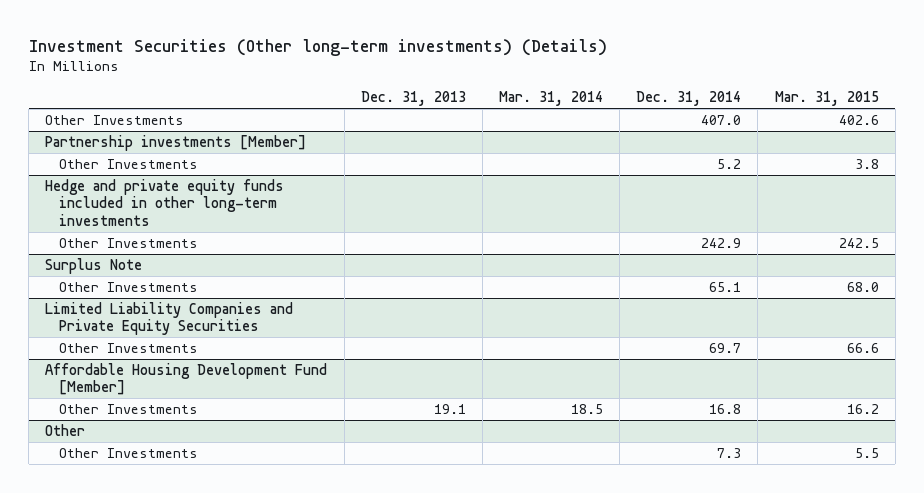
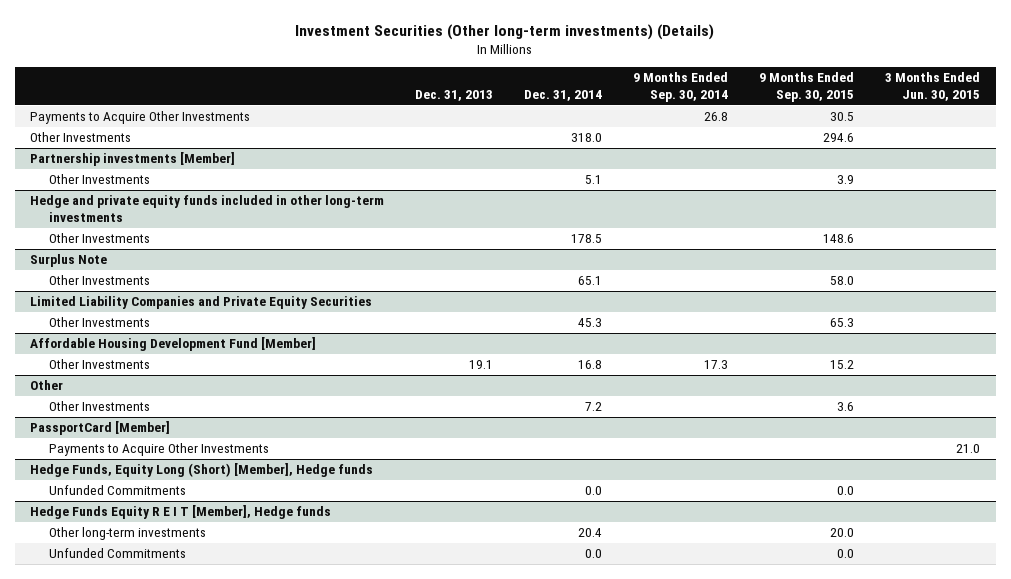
- | Dec. 31, 2013 | Mar. 31, 2014 | Dec. 31, 2014 | Mar. 31, 2015
+ | Dec. 31, 2013 | Dec. 31, 2014 | 9 Months Ended Sep. 30, 2014 | 9 Months Ended Sep. 30, 2015 | 3 Months Ended Jun. 30, 2015
- Other Investments | | | 407.0 | 402.6
+ Payments to Acquire Other Investments | | | 26.8 | 30.5 |
+ Other Investments | | 318.0 | | 294.6 |
@ Partnership investments [Member]
- Other Investments | | | 5.2 | 3.8
+ Other Investments | | 5.1 | | 3.9 |
@ Hedge and private equity funds included in other long-term investments
- Other Investments | | | 242.9 | 242.5
+ Other Investments | | 178.5 | | 148.6 |
@ Limited Liability Companies and Private Equity Securities
- Other Investments | | | 69.7 | 66.6
+ Other Investments | | 45.3 | | 65.3 |
@ Other
- Other Investments | | | 7.3 | 5.5
+ Other Investments | | 7.2 | | 3.6 |
+ PassportCard [Member]
+ Payments to Acquire Other Investments | | | | | 21.0
+ Hedge Funds, Equity Long (Short) [Member], Hedge funds
+ Unfunded Commitments | | 0.0 | | 0.0 |
+ Hedge Funds Equity R E I T [Member], Hedge funds
+ Other long-term investments | | 20.4 | | 20.0 |
+ Unfunded Commitments | | 0.0 | | 0.0 |

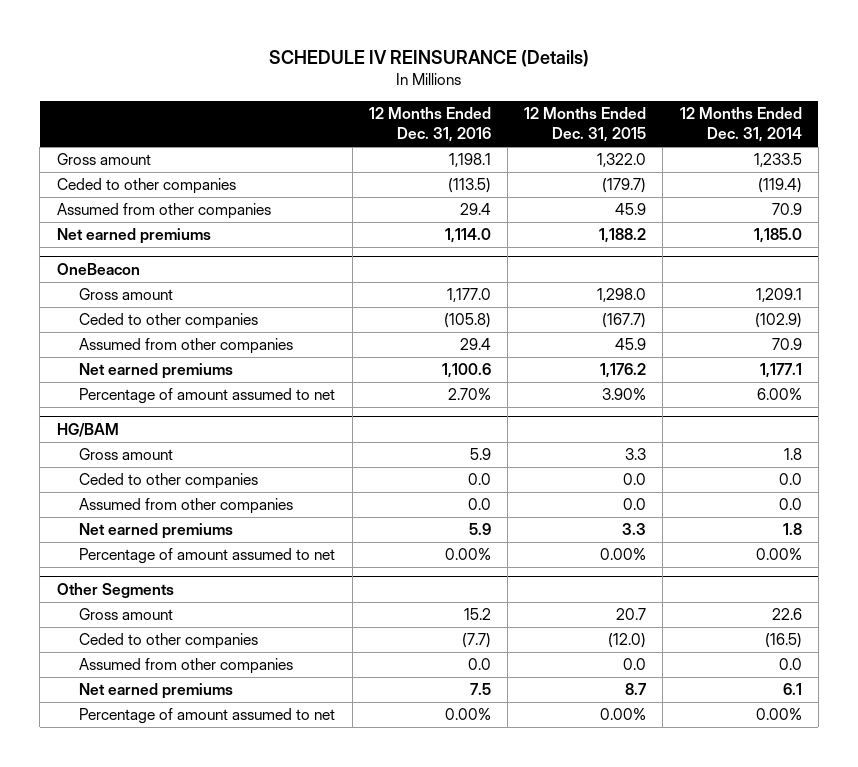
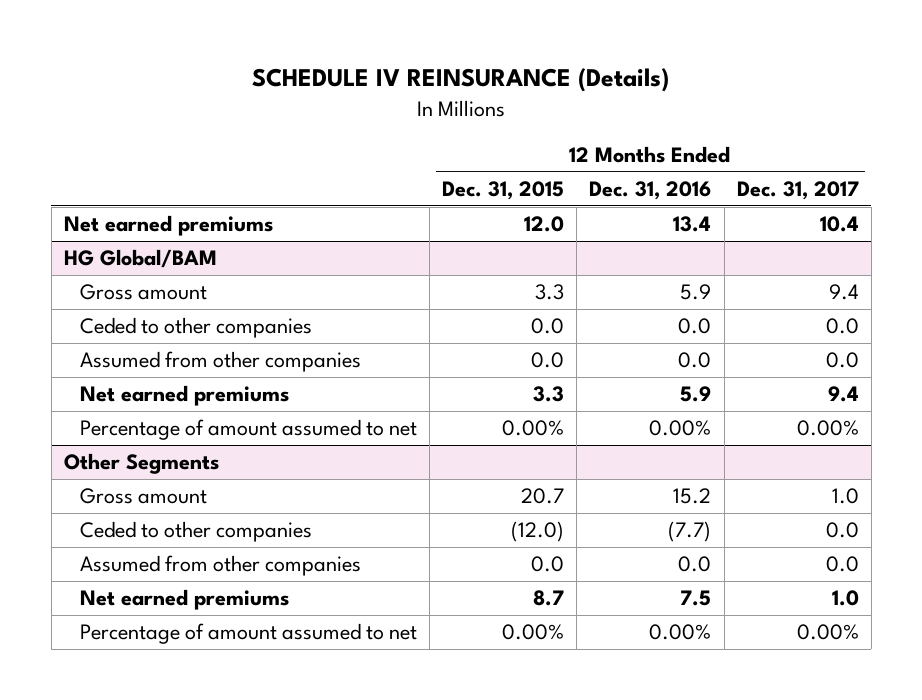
- | 12 Months Ended Dec. 31, 2016 | 12 Months Ended Dec. 31, 2015 | 12 Months Ended Dec. 31, 2014
+ | 12 Months Ended Dec. 31, 2015 | 12 Months Ended Dec. 31, 2016 | 12 Months Ended Dec. 31, 2017
- Gross amount | 1,198.1 | 1,322.0 | 1,233.5
- Ceded to other companies | (113.5) | (179.7) | (119.4)
- Assumed from other companies | 29.4 | 45.9 | 70.9
- Net earned premiums | 1,114.0 | 1,188.2 | 1,185.0
- OneBeacon
- Gross amount | 1,177.0 | 1,298.0 | 1,209.1
- Ceded to other companies | (105.8) | (167.7) | (102.9)
- Assumed from other companies | 29.4 | 45.9 | 70.9
- Net earned premiums | 1,100.6 | 1,176.2 | 1,177.1
- Percentage of amount assumed to net | 2.70% | 3.90% | 6.00%
- HG/BAM
+ Net earned premiums | 12.0 | 13.4 | 10.4
+ HG Global/BAM

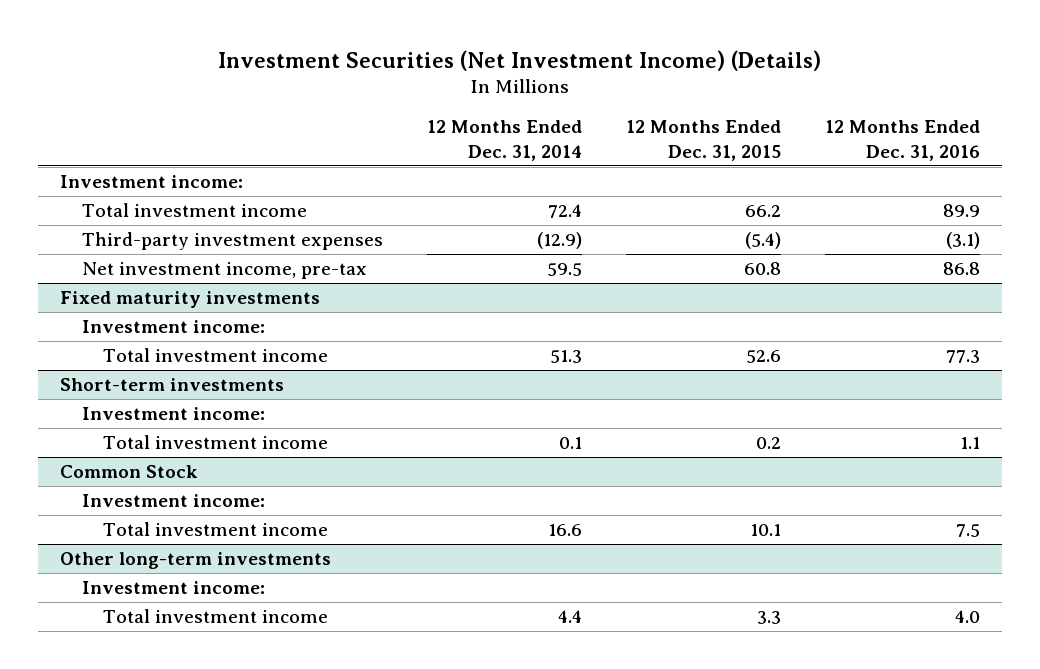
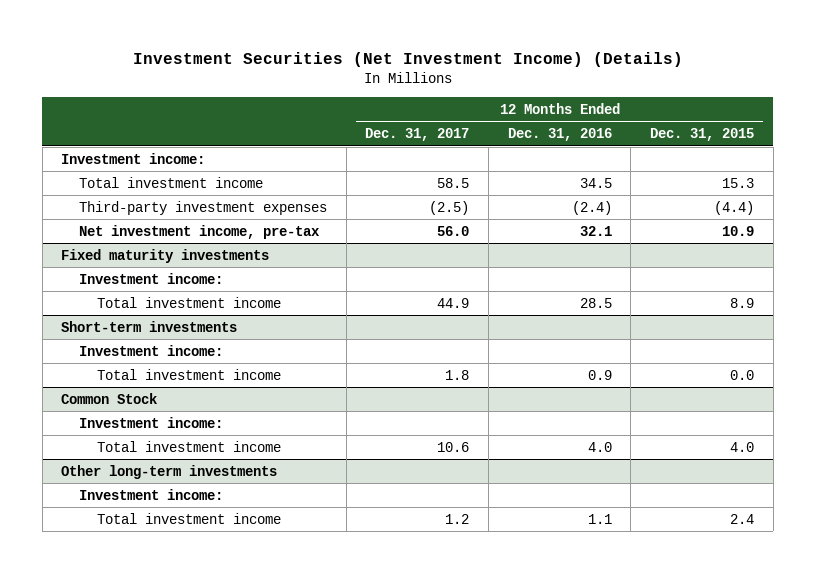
- | 12 Months Ended Dec. 31, 2014 | 12 Months Ended Dec. 31, 2015 | 12 Months Ended Dec. 31, 2016
+ | 12 Months Ended Dec. 31, 2017 | 12 Months Ended Dec. 31, 2016 | 12 Months Ended Dec. 31, 2015
- Total investment income | 72.4 | 66.2 | 89.9
- Third-party investment expenses | (12.9) | (5.4) | (3.1)
- Net investment income, pre-tax | 59.5 | 60.8 | 86.8
+ Total investment income | 58.5 | 34.5 | 15.3
+ Third-party investment expenses | (2.5) | (2.4) | (4.4)
+ Net investment income, pre-tax | 56.0 | 32.1 | 10.9
@ Fixed maturity investments
- Total investment income | 51.3 | 52.6 | 77.3
+ Total investment income | 44.9 | 28.5 | 8.9
@ Short-term investments
- Total investment income | 0.1 | 0.2 | 1.1
+ Total investment income | 1.8 | 0.9 | 0.0
@ Common Stock
- Total investment income | 16.6 | 10.1 | 7.5
+ Total investment income | 10.6 | 4.0 | 4.0
@ Other long-term investments
- Total investment income | 4.4 | 3.3 | 4.0
+ Total investment income | 1.2 | 1.1 | 2.4

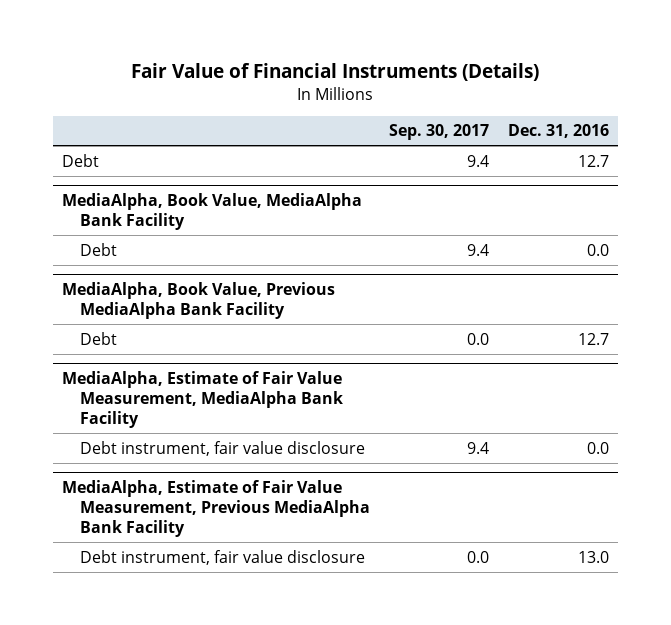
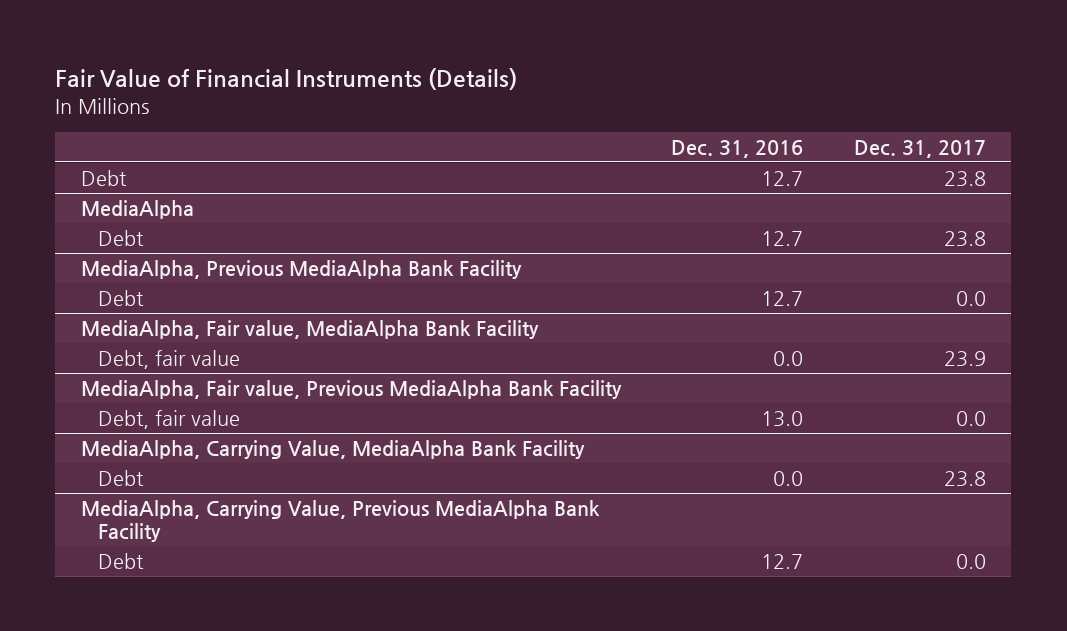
- | Sep. 30, 2017 | Dec. 31, 2016
+ | Dec. 31, 2016 | Dec. 31, 2017
- MediaAlpha, Book Value, MediaAlpha Bank Facility
+ MediaAlpha
+ Debt | 12.7 | 23.8
+ MediaAlpha, Previous MediaAlpha Bank Facility
+ Debt | 12.7 | 0.0
+ MediaAlpha, Fair value, MediaAlpha Bank Facility
+ Debt, fair value | 0.0 | 23.9
+ MediaAlpha, Fair value, Previous MediaAlpha Bank Facility
+ Debt, fair value | 13.0 | 0.0
+ MediaAlpha, Carrying Value, MediaAlpha Bank Facility
- MediaAlpha, Book Value, Previous MediaAlpha Bank Facility
+ MediaAlpha, Carrying Value, Previous MediaAlpha Bank Facility
- MediaAlpha, Estimate of Fair Value Measurement, MediaAlpha Bank Facility
- Debt instrument, fair value disclosure | 9.4 | 0.0
- MediaAlpha, Estimate of Fair Value Measurement, Previous MediaAlpha Bank Facility
- Debt instrument, fair value disclosure | 0.0 | 13.0

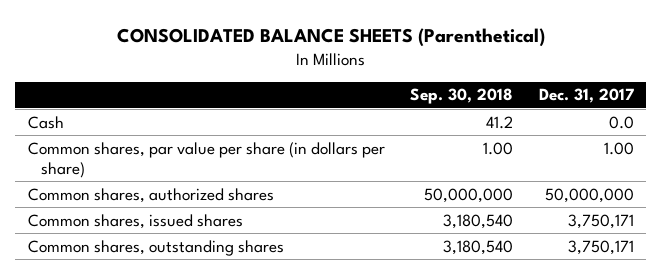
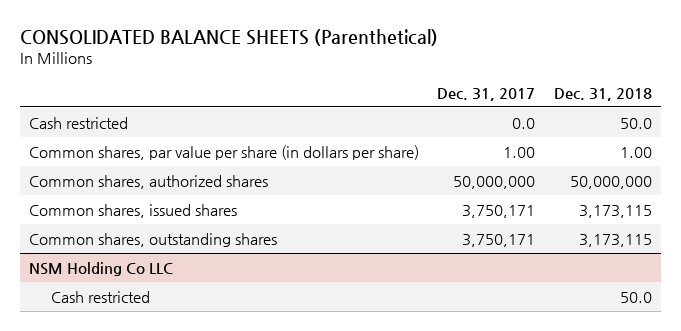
- | Sep. 30, 2018 | Dec. 31, 2017
+ | Dec. 31, 2017 | Dec. 31, 2018
- Cash | 41.2 | 0.0
+ Cash restricted | 0.0 | 50.0
+ NSM Holding Co LLC
+ Cash restricted | | 50.0

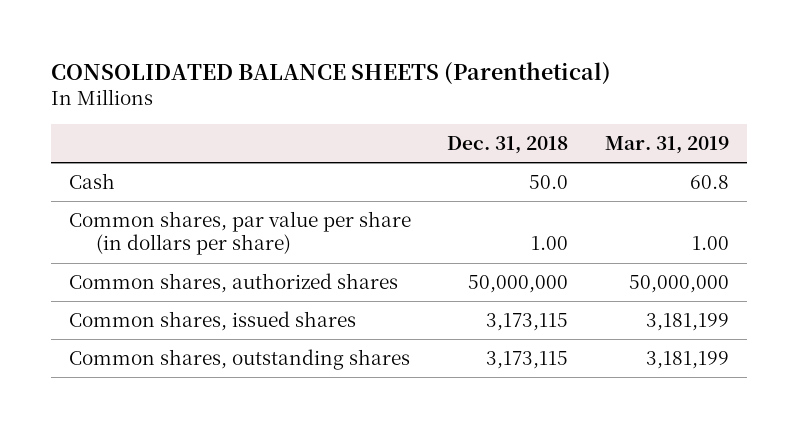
- | Dec. 31, 2017 | Dec. 31, 2018
+ | Dec. 31, 2018 | Mar. 31, 2019
- Cash restricted | 0.0 | 50.0
+ Cash | 50.0 | 60.8
- NSM Holding Co LLC
- Cash restricted | | 50.0

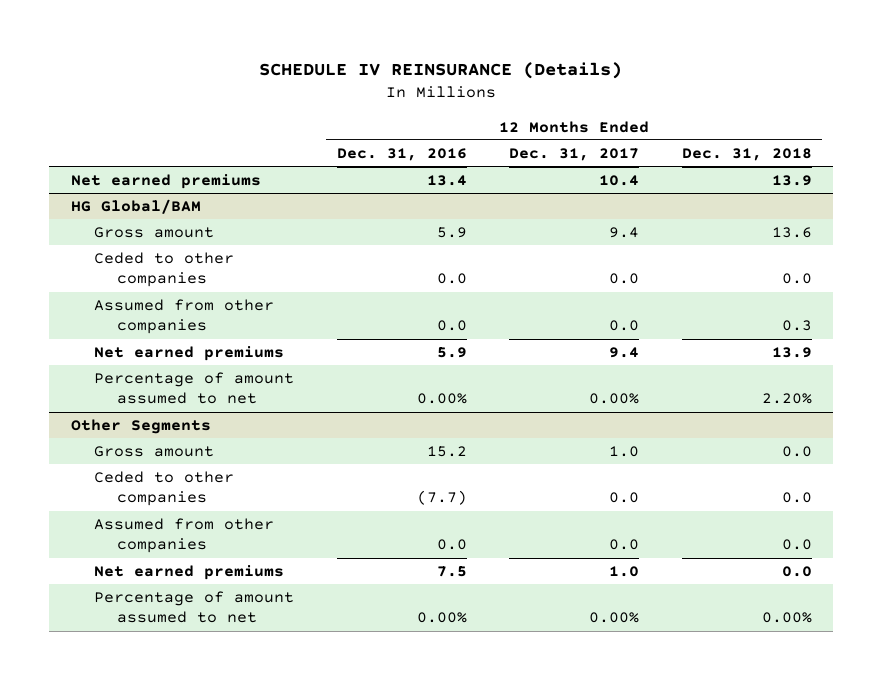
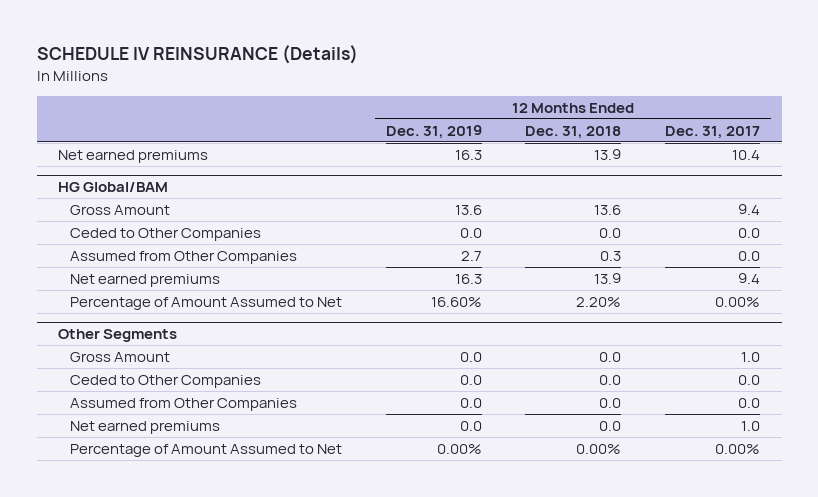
- | 12 Months Ended Dec. 31, 2016 | 12 Months Ended Dec. 31, 2017 | 12 Months Ended Dec. 31, 2018
+ | 12 Months Ended Dec. 31, 2019 | 12 Months Ended Dec. 31, 2018 | 12 Months Ended Dec. 31, 2017
@ HG Global/BAM
- Gross amount | 5.9 | 9.4 | 13.6
- Ceded to other companies | 0.0 | 0.0 | 0.0
- Assumed from other companies | 0.0 | 0.0 | 0.3
+ Gross Amount | 13.6 | 13.6 | 9.4
+ Ceded to Other Companies | 0.0 | 0.0 | 0.0
+ Assumed from Other Companies | 2.7 | 0.3 | 0.0
- Percentage of amount assumed to net | 0.00% | 0.00% | 2.20%
+ Percentage of Amount Assumed to Net | 16.60% | 2.20% | 0.00%
@ Other Segments
- Gross amount | 15.2 | 1.0 | 0.0
- Ceded to other companies | (7.7) | 0.0 | 0.0
- Assumed from other companies | 0.0 | 0.0 | 0.0
+ Gross Amount | 0.0 | 0.0 | 1.0
+ Ceded to Other Companies | 0.0 | 0.0 | 0.0
+ Assumed from Other Companies | 0.0 | 0.0 | 0.0
- Percentage of amount assumed to net | 0.00% | 0.00% | 0.00%
+ Percentage of Amount Assumed to Net | 0.00% | 0.00% | 0.00%

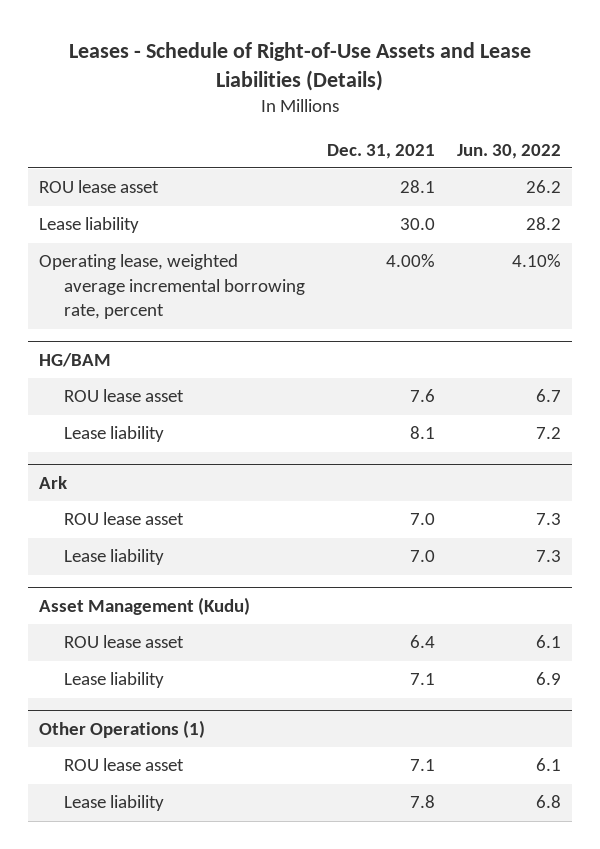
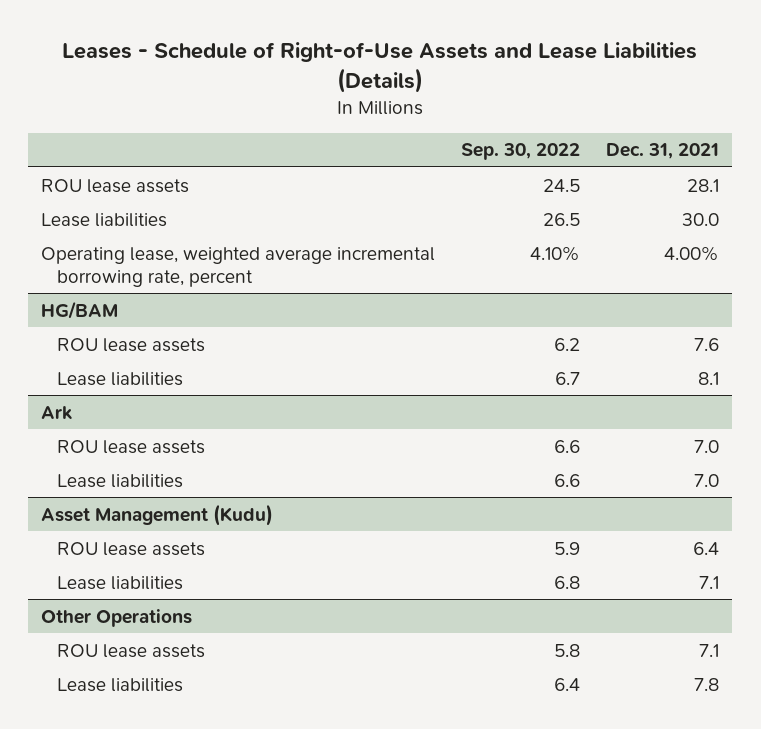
- | Dec. 31, 2021 | Jun. 30, 2022
+ | Sep. 30, 2022 | Dec. 31, 2021
- ROU lease asset | 28.1 | 26.2
- Lease liability | 30.0 | 28.2
+ ROU lease assets | 24.5 | 28.1
+ Lease liabilities | 26.5 | 30.0
@ HG/BAM
- ROU lease asset | 7.6 | 6.7
- Lease liability | 8.1 | 7.2
+ ROU lease assets | 6.2 | 7.6
+ Lease liabilities | 6.7 | 8.1
@ Ark
- ROU lease asset | 7.0 | 7.3
- Lease liability | 7.0 | 7.3
+ ROU lease assets | 6.6 | 7.0
+ Lease liabilities | 6.6 | 7.0
@ Asset Management (Kudu)
- ROU lease asset | 6.4 | 6.1
- Lease liability | 7.1 | 6.9
- Other Operations (1)
- ROU lease asset | 7.1 | 6.1
- Lease liability | 7.8 | 6.8
@ Asset Management (Kudu)
+ ROU lease assets | 5.9 | 6.4
+ Lease liabilities | 6.8 | 7.1
+ Other Operations
+ ROU lease assets | 5.8 | 7.1
+ Lease liabilities | 6.4 | 7.8

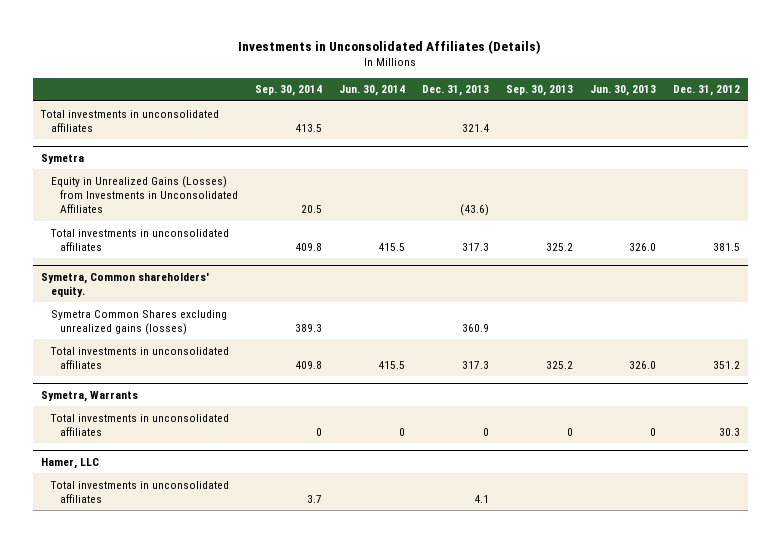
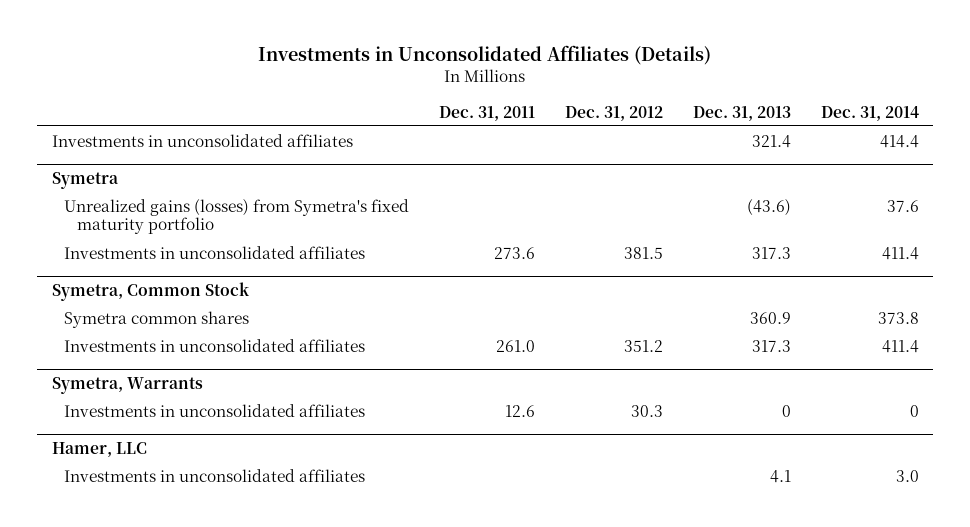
- | Sep. 30, 2014 | Jun. 30, 2014 | Dec. 31, 2013 | Sep. 30, 2013 | Jun. 30, 2013 | Dec. 31, 2012
+ | Dec. 31, 2011 | Dec. 31, 2012 | Dec. 31, 2013 | Dec. 31, 2014
- Total investments in unconsolidated affiliates | 413.5 | | 321.4 | | |
+ Investments in unconsolidated affiliates | | | 321.4 | 414.4
@ Symetra
- Equity in Unrealized Gains (Losses) from Investments in Unconsolidated Affiliates | 20.5 | | (43.6) | | |
- Total investments in unconsolidated affiliates | 409.8 | 415.5 | 317.3 | 325.2 | 326.0 | 381.5
- Symetra, Common shareholders' equity.
- Symetra Common Shares excluding unrealized gains (losses) | 389.3 | | 360.9 | | |
- Total investments in unconsolidated affiliates | 409.8 | 415.5 | 317.3 | 325.2 | 326.0 | 351.2
@ Symetra
+ Unrealized gains (losses) from Symetra's fixed maturity portfolio | | | (43.6) | 37.6
+ Investments in unconsolidated affiliates | 273.6 | 381.5 | 317.3 | 411.4
+ Symetra, Common Stock
+ Symetra common shares | | | 360.9 | 373.8
+ Investments in unconsolidated affiliates | 261.0 | 351.2 | 317.3 | 411.4
@ Symetra, Warrants
- Total investments in unconsolidated affiliates | 0 | 0 | 0 | 0 | 0 | 30.3
+ Investments in unconsolidated affiliates | 12.6 | 30.3 | 0 | 0
@ Hamer, LLC
- Total investments in unconsolidated affiliates | 3.7 | | 4.1 | | |
+ Investments in unconsolidated affiliates | | | 4.1 | 3.0

